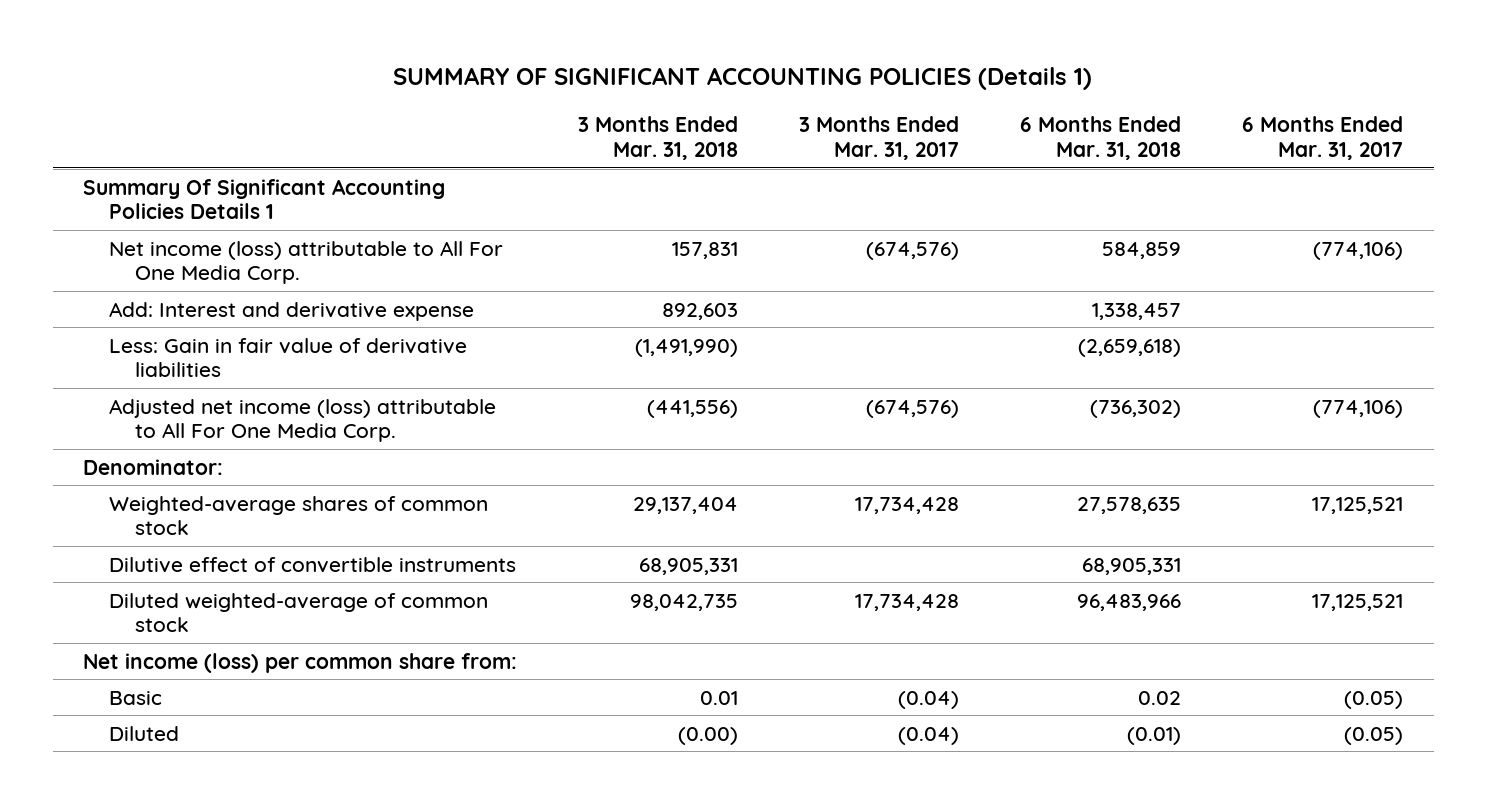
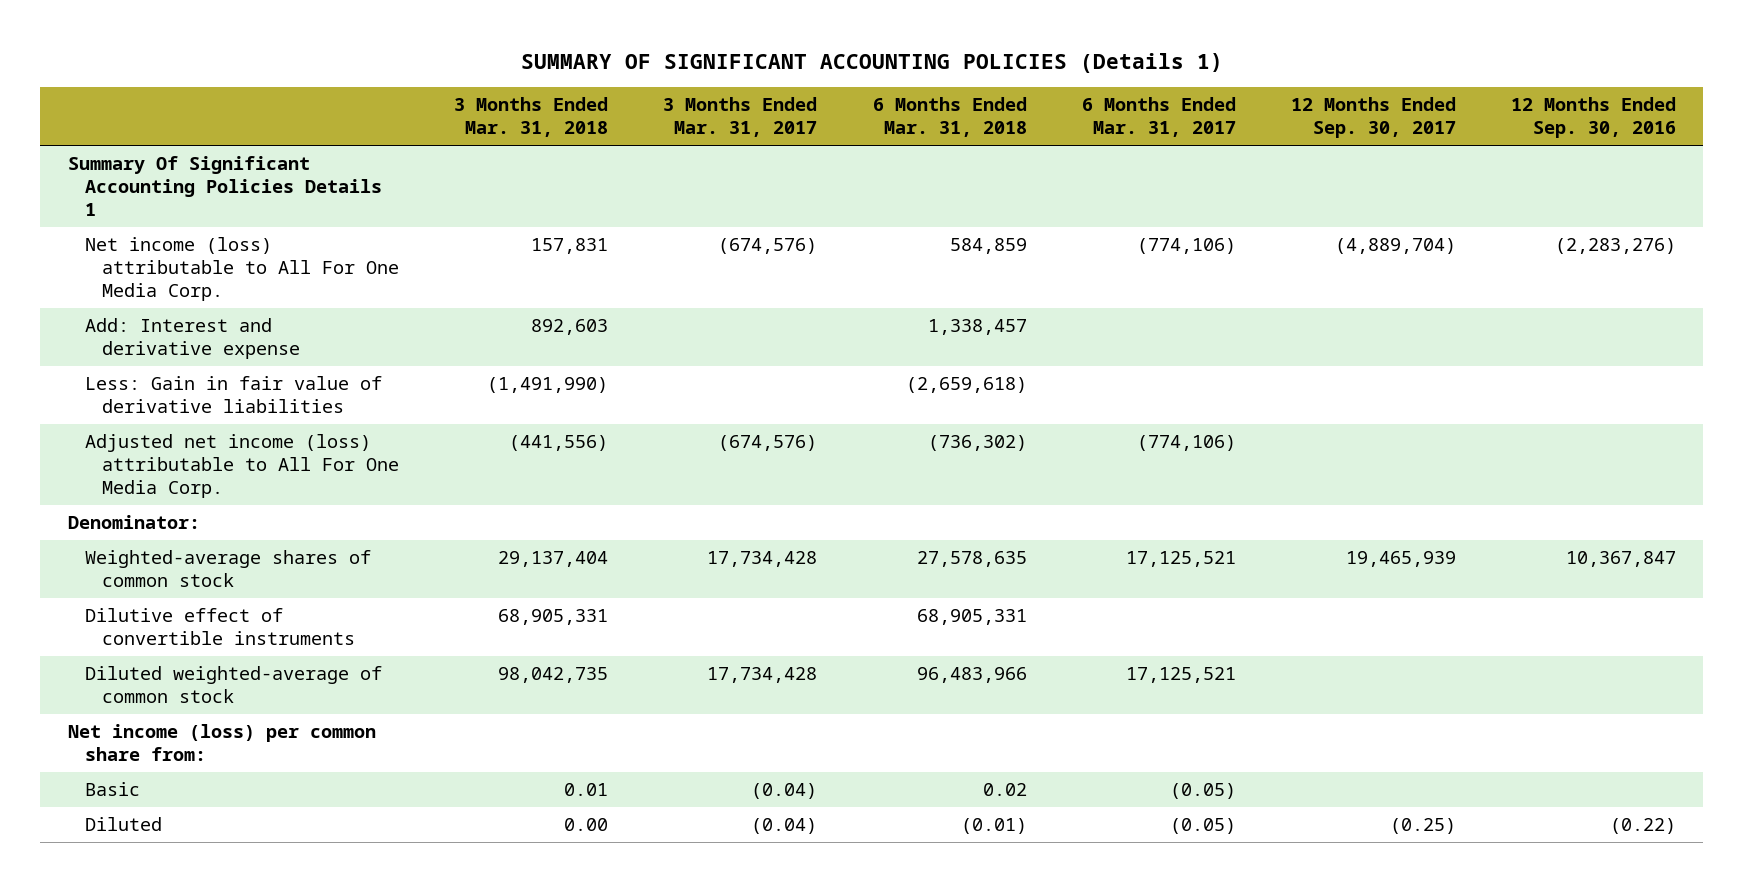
- | 3 Months Ended Mar. 31, 2018 | 3 Months Ended Mar. 31, 2017 | 6 Months Ended Mar. 31, 2018 | 6 Months Ended Mar. 31, 2017
+ | 3 Months Ended Mar. 31, 2018 | 3 Months Ended Mar. 31, 2017 | 6 Months Ended Mar. 31, 2018 | 6 Months Ended Mar. 31, 2017 | 12 Months Ended Sep. 30, 2017 | 12 Months Ended Sep. 30, 2016
- Diluted | (0.00) | (0.04) | (0.01) | (0.05)
+ Diluted | 0.00 | (0.04) | (0.01) | (0.05) | (0.25) | (0.22)

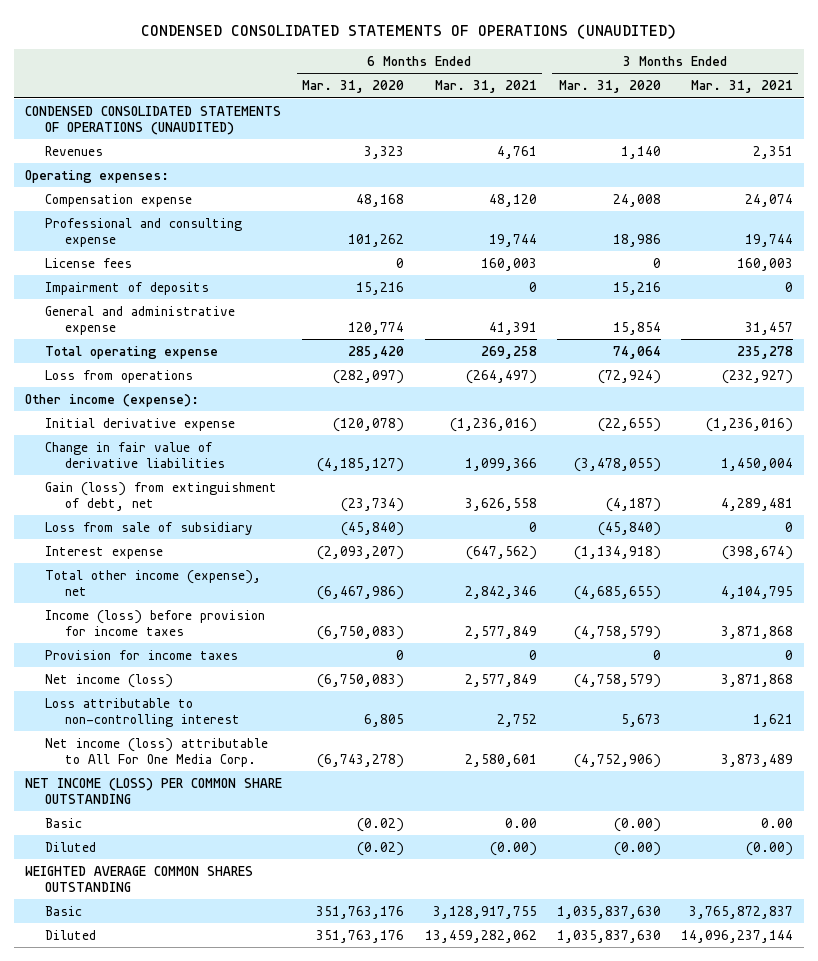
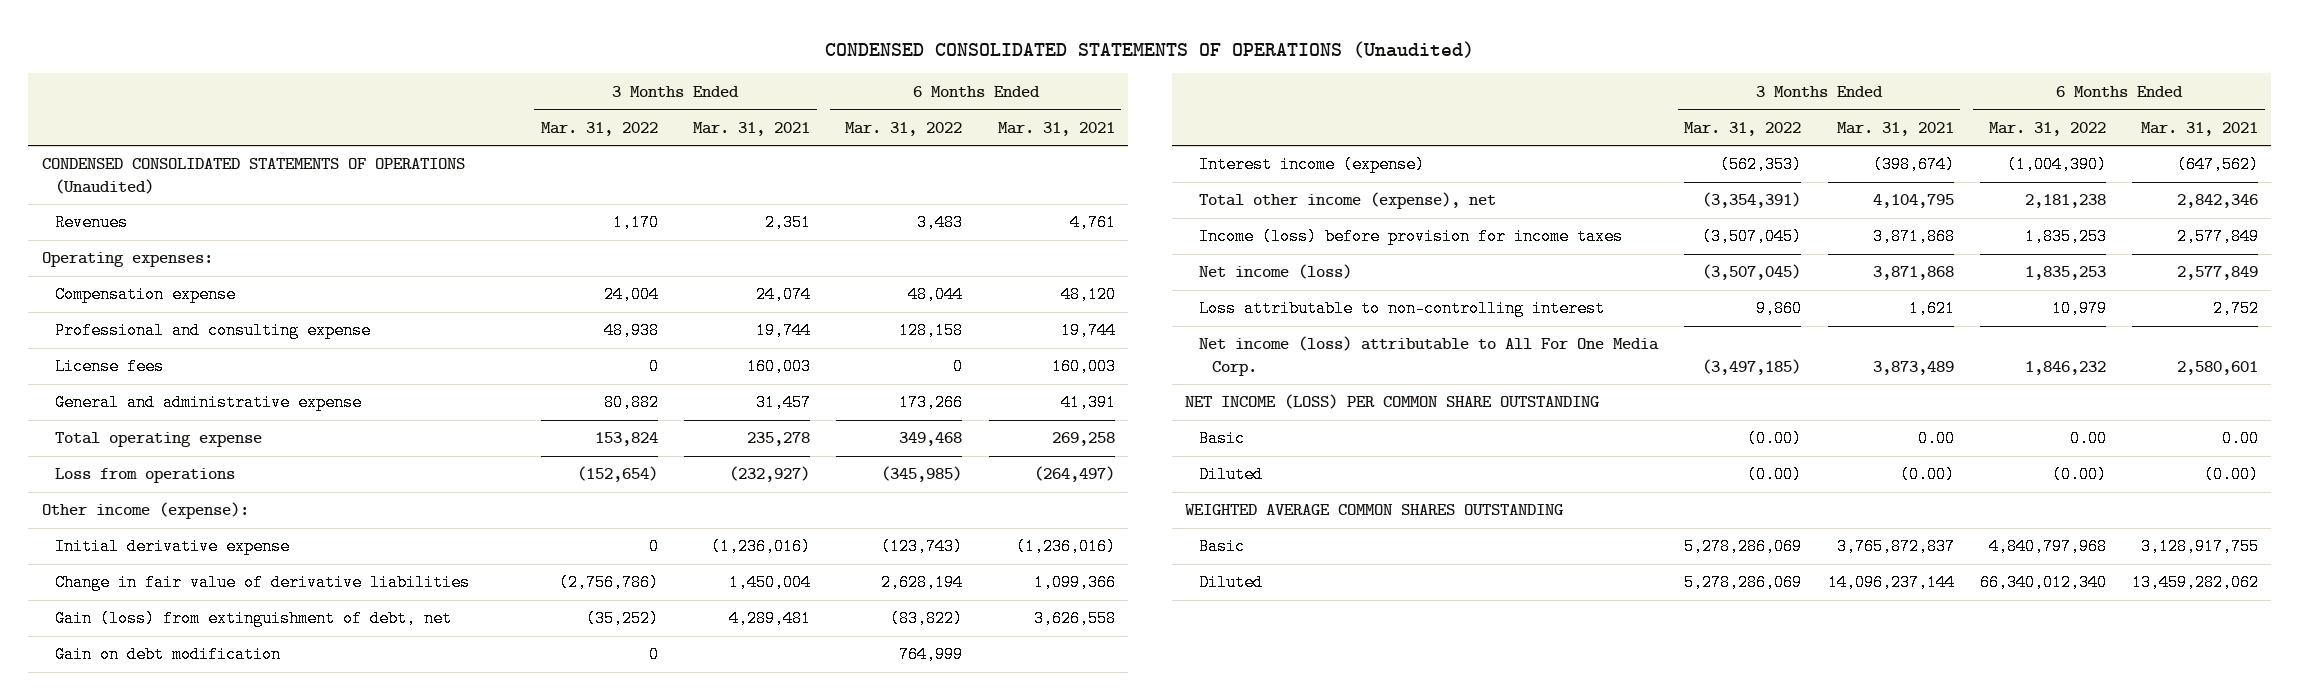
- CONDENSED CONSOLIDATED STATEMENTS OF OPERATIONS (UNAUDITED)
+ CONDENSED CONSOLIDATED STATEMENTS OF OPERATIONS (Unaudited)
- | 6 Months Ended Mar. 31, 2020 | 6 Months Ended Mar. 31, 2021 | 3 Months Ended Mar. 31, 2020 | 3 Months Ended Mar. 31, 2021
+ | 3 Months Ended Mar. 31, 2022 | 3 Months Ended Mar. 31, 2021 | 6 Months Ended Mar. 31, 2022 | 6 Months Ended Mar. 31, 2021
- CONDENSED CONSOLIDATED STATEMENTS OF OPERATIONS (UNAUDITED)
+ CONDENSED CONSOLIDATED STATEMENTS OF OPERATIONS (Unaudited)
- Impairment of deposits | 15,216 | 0 | 15,216 | 0
- Loss from sale of subsidiary | (45,840) | 0 | (45,840) | 0
- Interest expense | (2,093,207) | (647,562) | (1,134,918) | (398,674)
+ Gain on debt modification | 0 | | 764,999 |
+ Interest income (expense) | (562,353) | (398,674) | (1,004,390) | (647,562)
- Provision for income taxes | 0 | 0 | 0 | 0

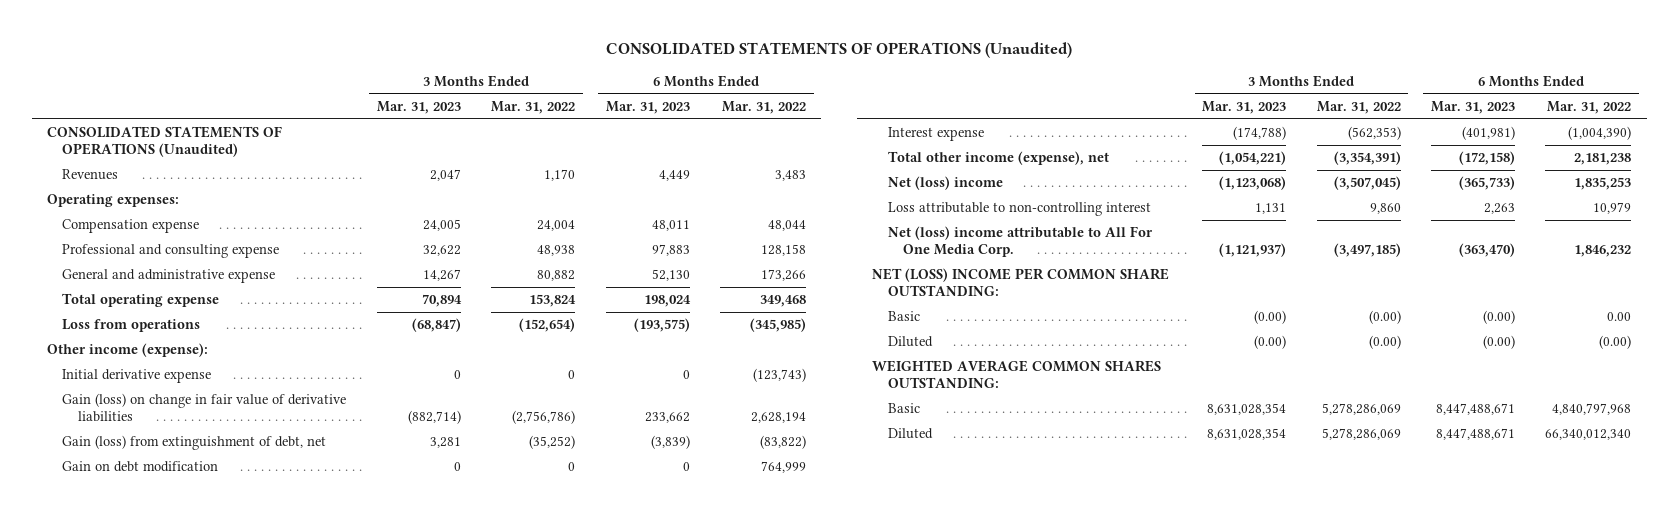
- CONDENSED CONSOLIDATED STATEMENTS OF OPERATIONS (Unaudited)
+ CONSOLIDATED STATEMENTS OF OPERATIONS (Unaudited)
- | 3 Months Ended Mar. 31, 2022 | 3 Months Ended Mar. 31, 2021 | 6 Months Ended Mar. 31, 2022 | 6 Months Ended Mar. 31, 2021
+ | 3 Months Ended Mar. 31, 2023 | 3 Months Ended Mar. 31, 2022 | 6 Months Ended Mar. 31, 2023 | 6 Months Ended Mar. 31, 2022
- CONDENSED CONSOLIDATED STATEMENTS OF OPERATIONS (Unaudited)
+ CONSOLIDATED STATEMENTS OF OPERATIONS (Unaudited)
- License fees | 0 | 160,003 | 0 | 160,003
- Change in fair value of derivative liabilities | (2,756,786) | 1,450,004 | 2,628,194 | 1,099,366
+ Gain (loss) on change in fair value of derivative liabilities | (882,714) | (2,756,786) | 233,662 | 2,628,194
- Interest income (expense) | (562,353) | (398,674) | (1,004,390) | (647,562)
+ Interest expense | (174,788) | (562,353) | (401,981) | (1,004,390)
- Income (loss) before provision for income taxes | (3,507,045) | 3,871,868 | 1,835,253 | 2,577,849
- Net income (loss) | (3,507,045) | 3,871,868 | 1,835,253 | 2,577,849
+ Net (loss) income | (1,123,068) | (3,507,045) | (365,733) | 1,835,253
- Net income (loss) attributable to All For One Media Corp. | (3,497,185) | 3,873,489 | 1,846,232 | 2,580,601
- NET INCOME (LOSS) PER COMMON SHARE OUTSTANDING
+ Net (loss) income attributable to All For One Media Corp. | (1,121,937) | (3,497,185) | (363,470) | 1,846,232
+ NET (LOSS) INCOME PER COMMON SHARE OUTSTANDING:
- WEIGHTED AVERAGE COMMON SHARES OUTSTANDING
+ WEIGHTED AVERAGE COMMON SHARES OUTSTANDING:

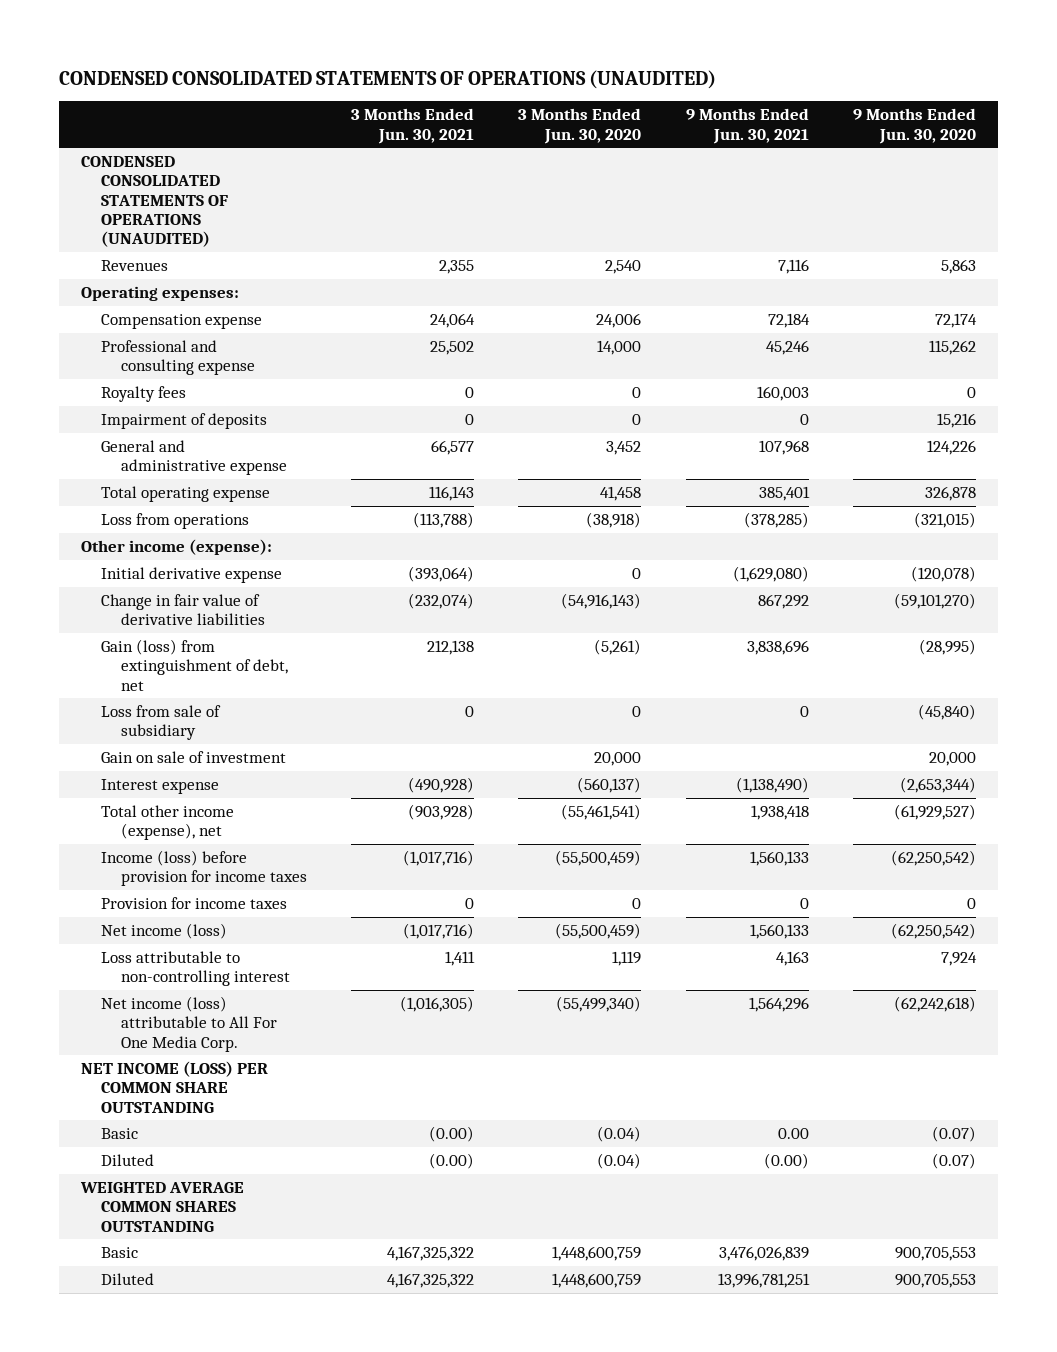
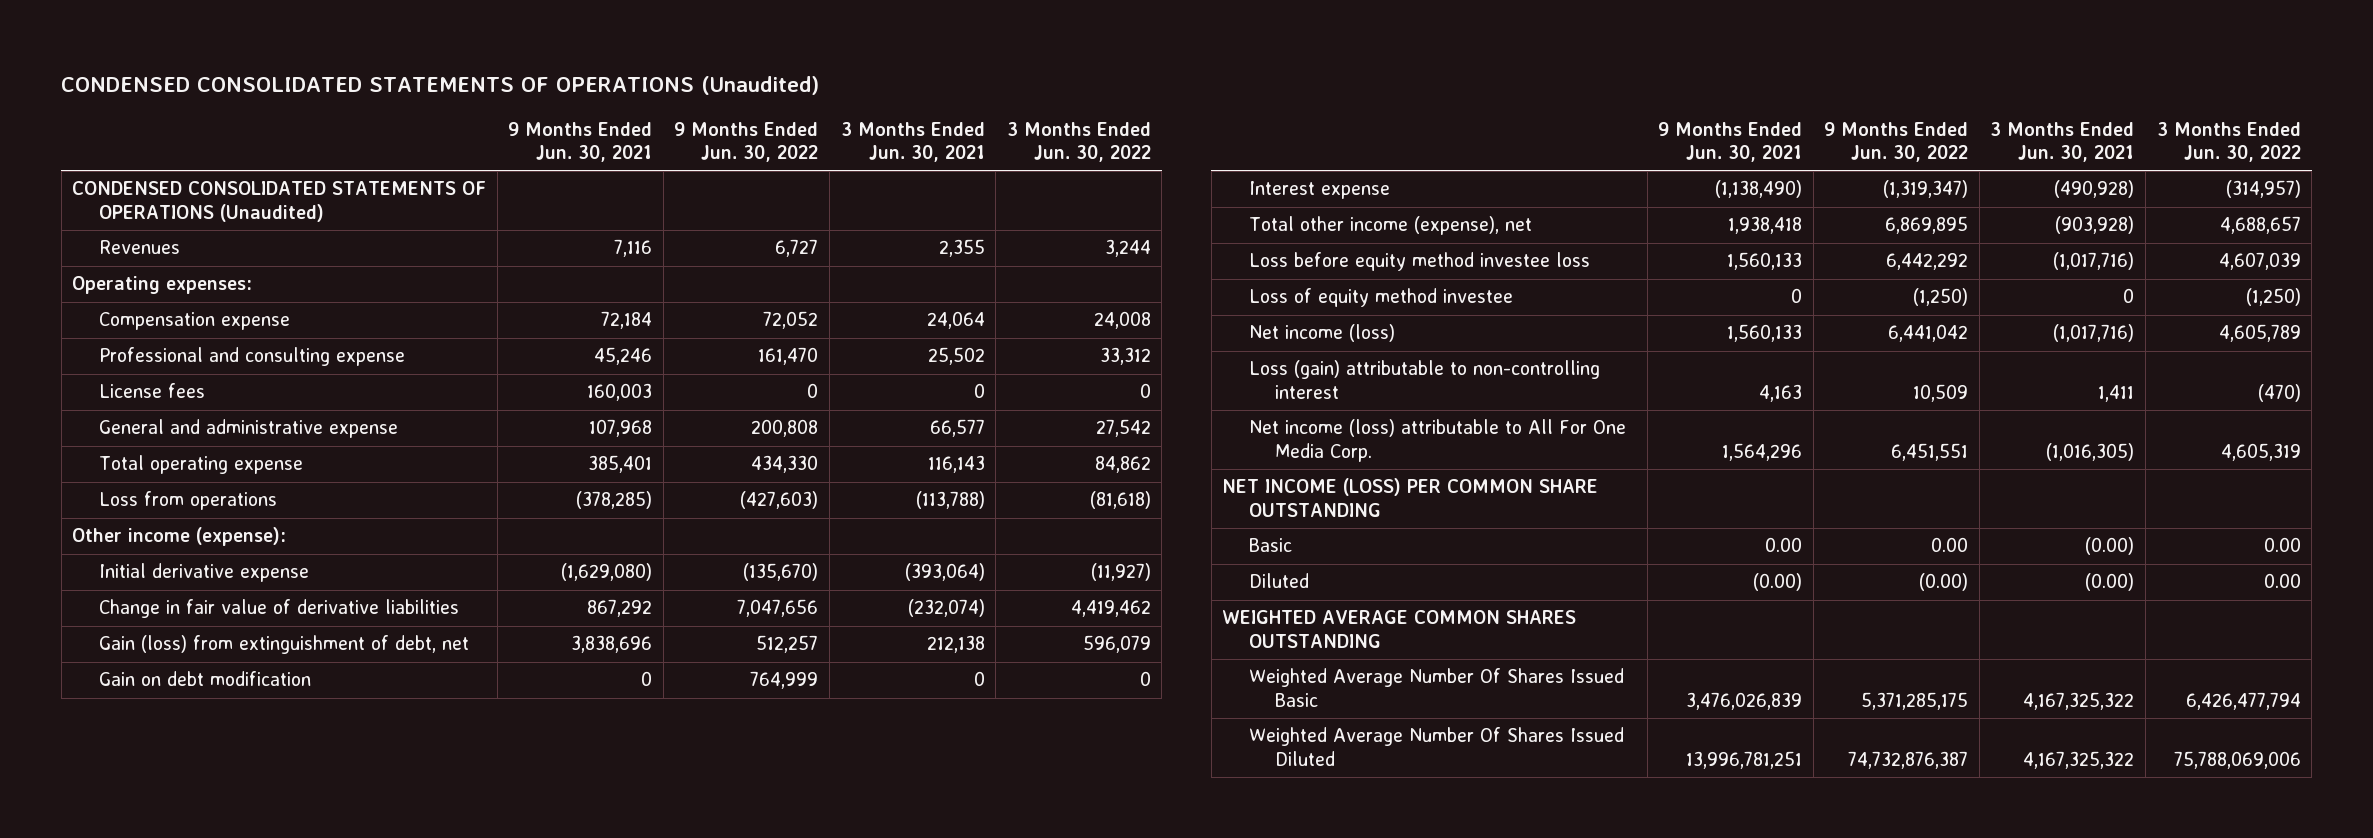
- CONDENSED CONSOLIDATED STATEMENTS OF OPERATIONS (UNAUDITED)
+ CONDENSED CONSOLIDATED STATEMENTS OF OPERATIONS (Unaudited)
- | 3 Months Ended Jun. 30, 2021 | 3 Months Ended Jun. 30, 2020 | 9 Months Ended Jun. 30, 2021 | 9 Months Ended Jun. 30, 2020
+ | 9 Months Ended Jun. 30, 2021 | 9 Months Ended Jun. 30, 2022 | 3 Months Ended Jun. 30, 2021 | 3 Months Ended Jun. 30, 2022
- CONDENSED CONSOLIDATED STATEMENTS OF OPERATIONS (UNAUDITED)
+ CONDENSED CONSOLIDATED STATEMENTS OF OPERATIONS (Unaudited)
- Royalty fees | 0 | 0 | 160,003 | 0
- Impairment of deposits | 0 | 0 | 0 | 15,216
+ License fees | 160,003 | 0 | 0 | 0
- Loss from sale of subsidiary | 0 | 0 | 0 | (45,840)
- Gain on sale of investment | | 20,000 | | 20,000
+ Gain on debt modification | 0 | 764,999 | 0 | 0
- Income (loss) before provision for income taxes | (1,017,716) | (55,500,459) | 1,560,133 | (62,250,542)
- Provision for income taxes | 0 | 0 | 0 | 0
+ Loss before equity method investee loss | 1,560,133 | 6,442,292 | (1,017,716) | 4,607,039
+ Loss of equity method investee | 0 | (1,250) | 0 | (1,250)
- Loss attributable to non-controlling interest | 1,411 | 1,119 | 4,163 | 7,924
+ Loss (gain) attributable to non-controlling interest | 4,163 | 10,509 | 1,411 | (470)
- Basic | 4,167,325,322 | 1,448,600,759 | 3,476,026,839 | 900,705,553
- Diluted | 4,167,325,322 | 1,448,600,759 | 13,996,781,251 | 900,705,553
+ Weighted Average Number Of Shares Issued Basic | 3,476,026,839 | 5,371,285,175 | 4,167,325,322 | 6,426,477,794
+ Weighted Average Number Of Shares Issued Diluted | 13,996,781,251 | 74,732,876,387 | 4,167,325,322 | 75,788,069,006

